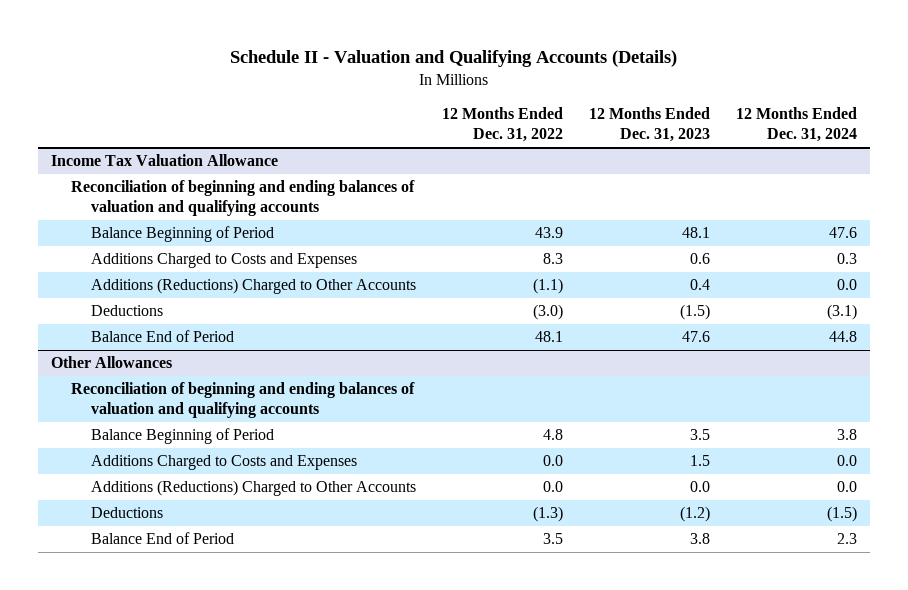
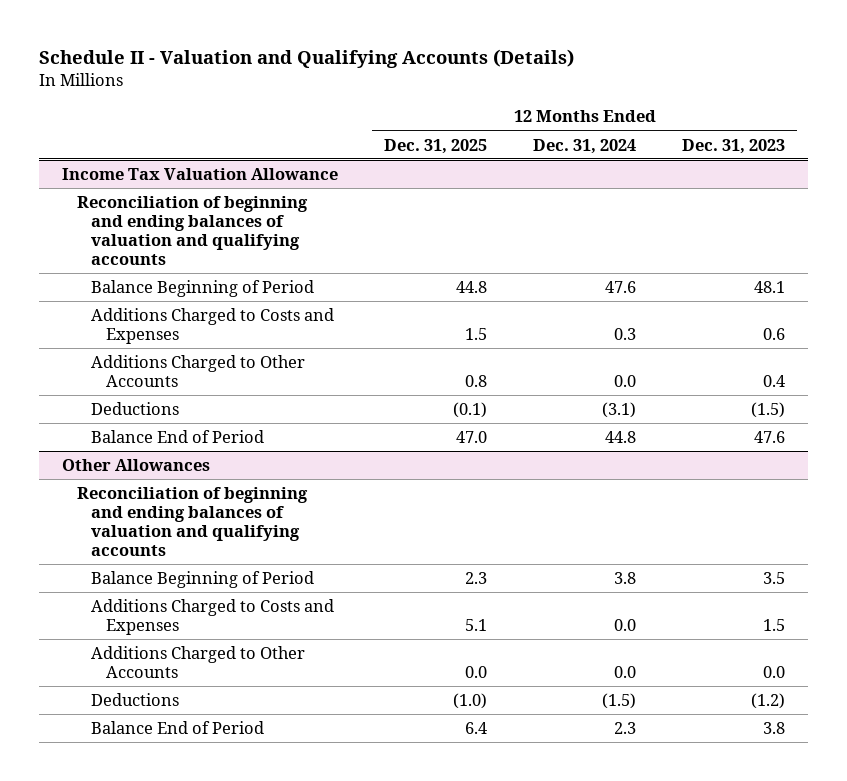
- | 12 Months Ended Dec. 31, 2022 | 12 Months Ended Dec. 31, 2023 | 12 Months Ended Dec. 31, 2024
+ | 12 Months Ended Dec. 31, 2025 | 12 Months Ended Dec. 31, 2024 | 12 Months Ended Dec. 31, 2023
@ Income Tax Valuation Allowance
- Additions (Reductions) Charged to Other Accounts | (1.1) | 0.4 | 0.0
+ Additions Charged to Other Accounts | 0.8 | 0.0 | 0.4
@ Other Allowances
- Additions (Reductions) Charged to Other Accounts | 0.0 | 0.0 | 0.0
+ Additions Charged to Other Accounts | 0.0 | 0.0 | 0.0

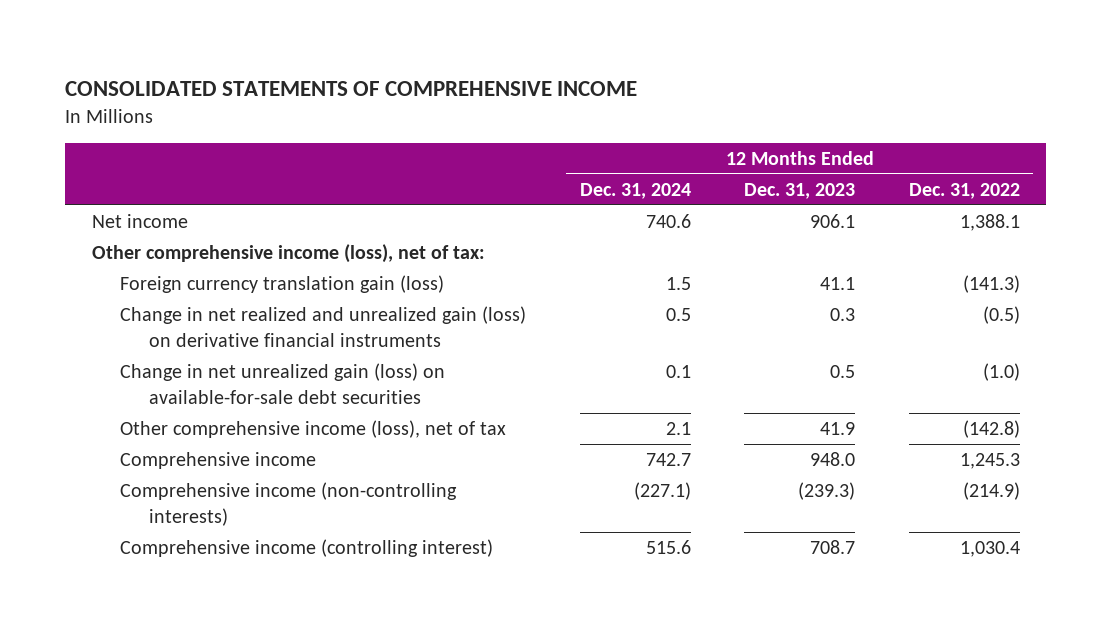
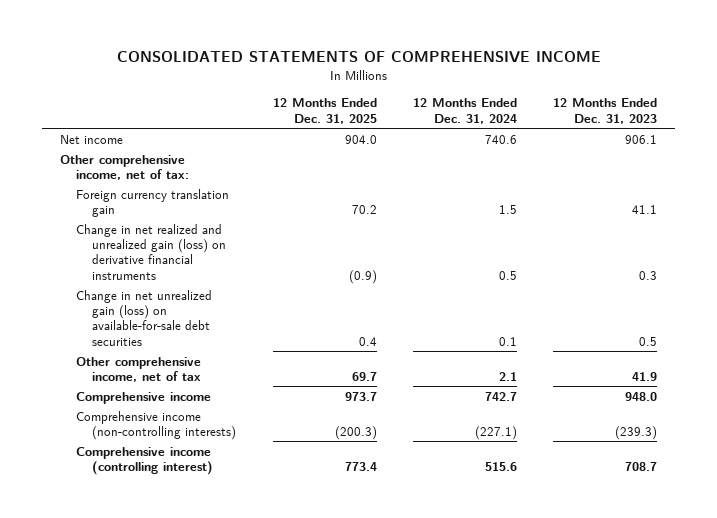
- | 12 Months Ended Dec. 31, 2024 | 12 Months Ended Dec. 31, 2023 | 12 Months Ended Dec. 31, 2022
+ | 12 Months Ended Dec. 31, 2025 | 12 Months Ended Dec. 31, 2024 | 12 Months Ended Dec. 31, 2023
- Other comprehensive income (loss), net of tax:
- Foreign currency translation gain (loss) | 1.5 | 41.1 | (141.3)
+ Other comprehensive income, net of tax:
+ Foreign currency translation gain | 70.2 | 1.5 | 41.1
- Other comprehensive income (loss), net of tax | 2.1 | 41.9 | (142.8)
+ Other comprehensive income, net of tax | 69.7 | 2.1 | 41.9

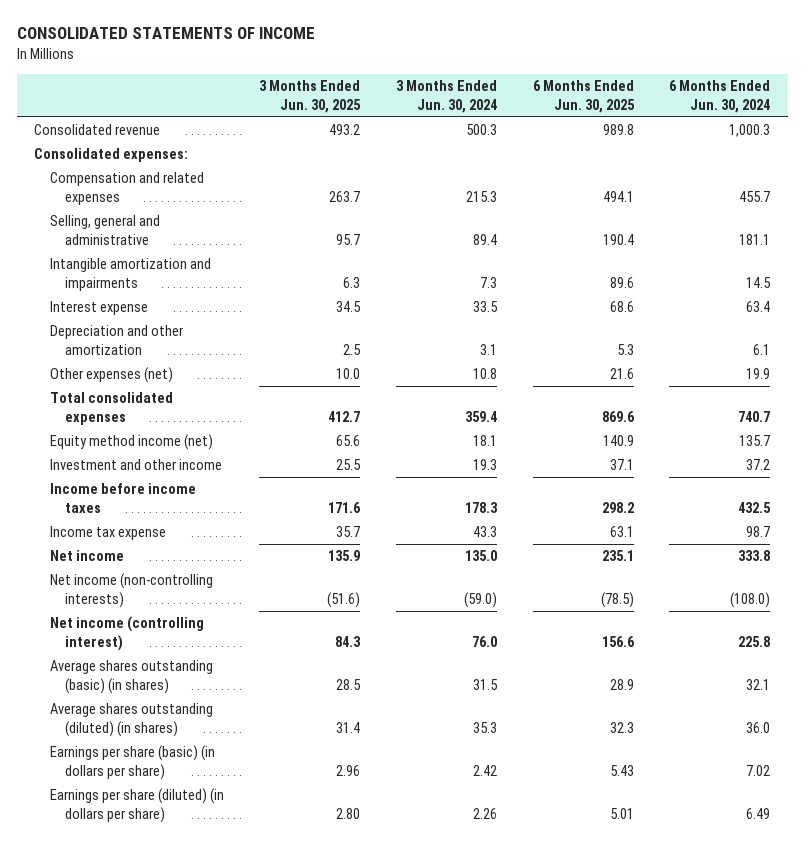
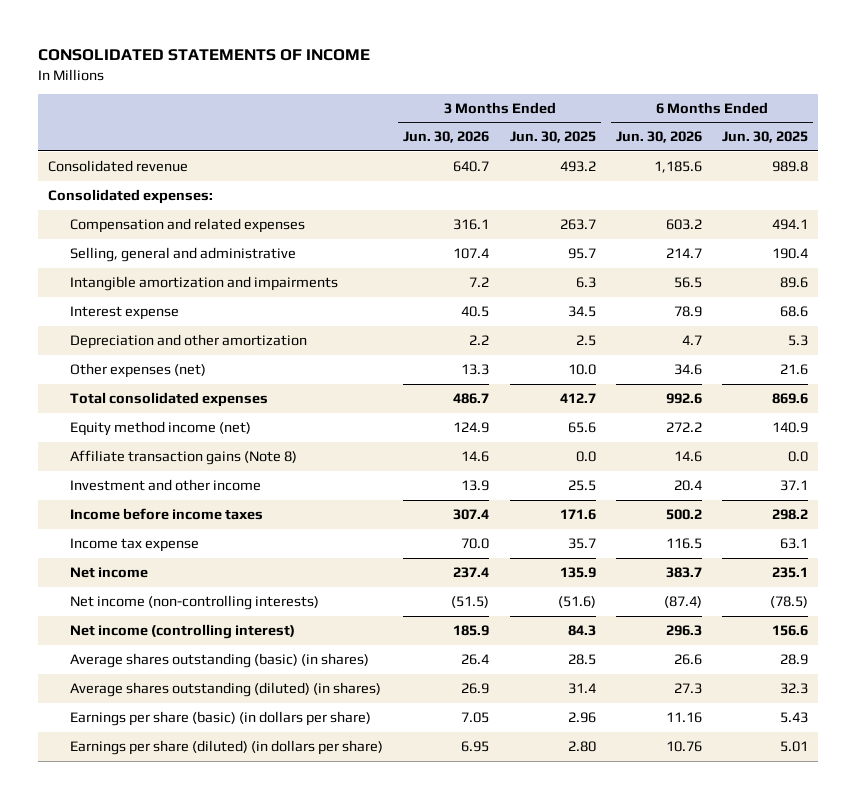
- | 3 Months Ended Jun. 30, 2025 | 3 Months Ended Jun. 30, 2024 | 6 Months Ended Jun. 30, 2025 | 6 Months Ended Jun. 30, 2024
+ | 3 Months Ended Jun. 30, 2026 | 3 Months Ended Jun. 30, 2025 | 6 Months Ended Jun. 30, 2026 | 6 Months Ended Jun. 30, 2025
+ Affiliate transaction gains (Note 8) | 14.6 | 0.0 | 14.6 | 0.0

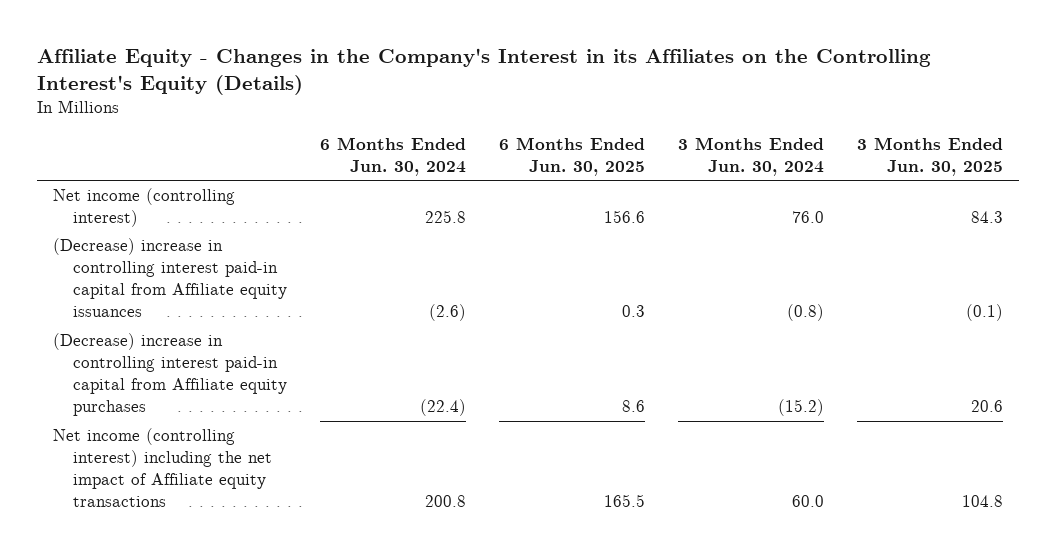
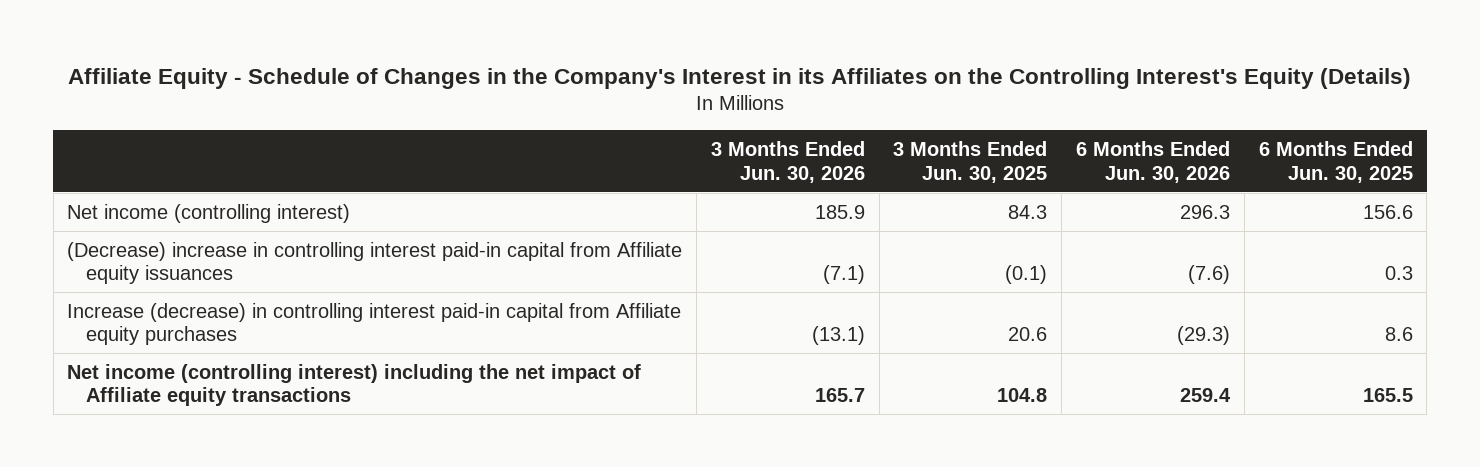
- Affiliate Equity - Changes in the Company's Interest in its Affiliates on the Controlling Interest's Equity (Details)
+ Affiliate Equity - Schedule of Changes in the Company's Interest in its Affiliates on the Controlling Interest's Equity (Details)
- | 6 Months Ended Jun. 30, 2024 | 6 Months Ended Jun. 30, 2025 | 3 Months Ended Jun. 30, 2024 | 3 Months Ended Jun. 30, 2025
+ | 3 Months Ended Jun. 30, 2026 | 3 Months Ended Jun. 30, 2025 | 6 Months Ended Jun. 30, 2026 | 6 Months Ended Jun. 30, 2025
- (Decrease) increase in controlling interest paid-in capital from Affiliate equity purchases | (22.4) | 8.6 | (15.2) | 20.6
+ Increase (decrease) in controlling interest paid-in capital from Affiliate equity purchases | (13.1) | 20.6 | (29.3) | 8.6

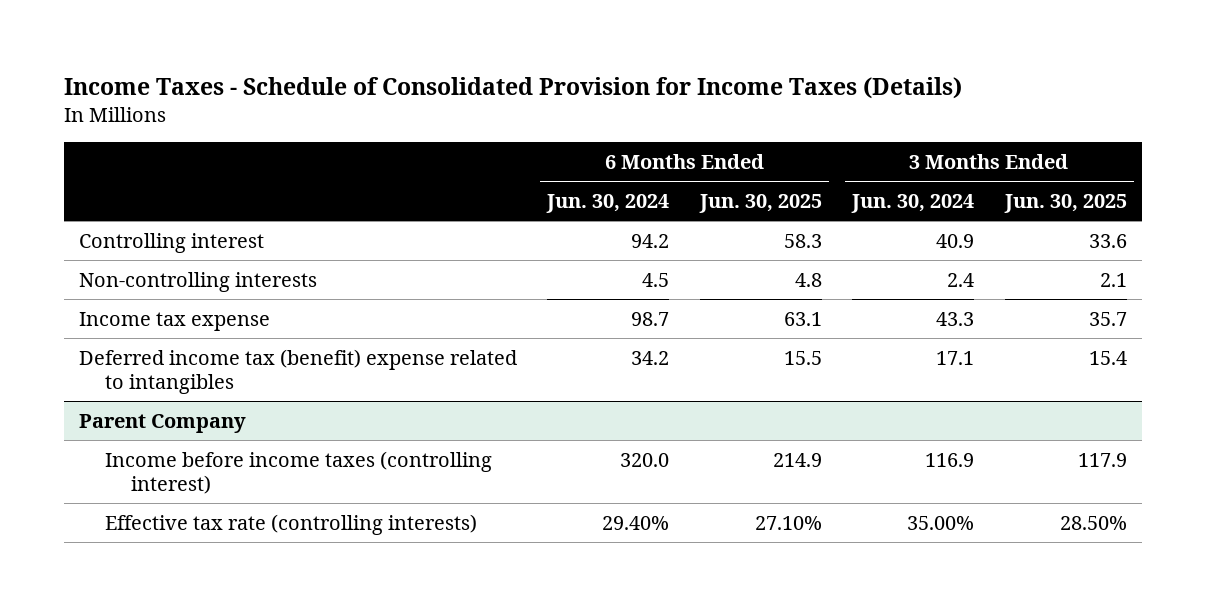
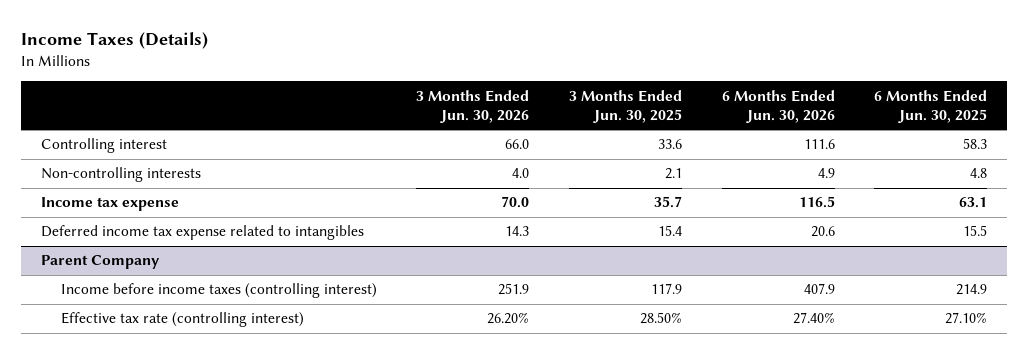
- Income Taxes - Schedule of Consolidated Provision for Income Taxes (Details)
+ Income Taxes (Details)
- | 6 Months Ended Jun. 30, 2024 | 6 Months Ended Jun. 30, 2025 | 3 Months Ended Jun. 30, 2024 | 3 Months Ended Jun. 30, 2025
+ | 3 Months Ended Jun. 30, 2026 | 3 Months Ended Jun. 30, 2025 | 6 Months Ended Jun. 30, 2026 | 6 Months Ended Jun. 30, 2025
- Deferred income tax (benefit) expense related to intangibles | 34.2 | 15.5 | 17.1 | 15.4
+ Deferred income tax expense related to intangibles | 14.3 | 15.4 | 20.6 | 15.5
@ Parent Company
- Effective tax rate (controlling interests) | 29.40% | 27.10% | 35.00% | 28.50%
+ Effective tax rate (controlling interest) | 26.20% | 28.50% | 27.40% | 27.10%

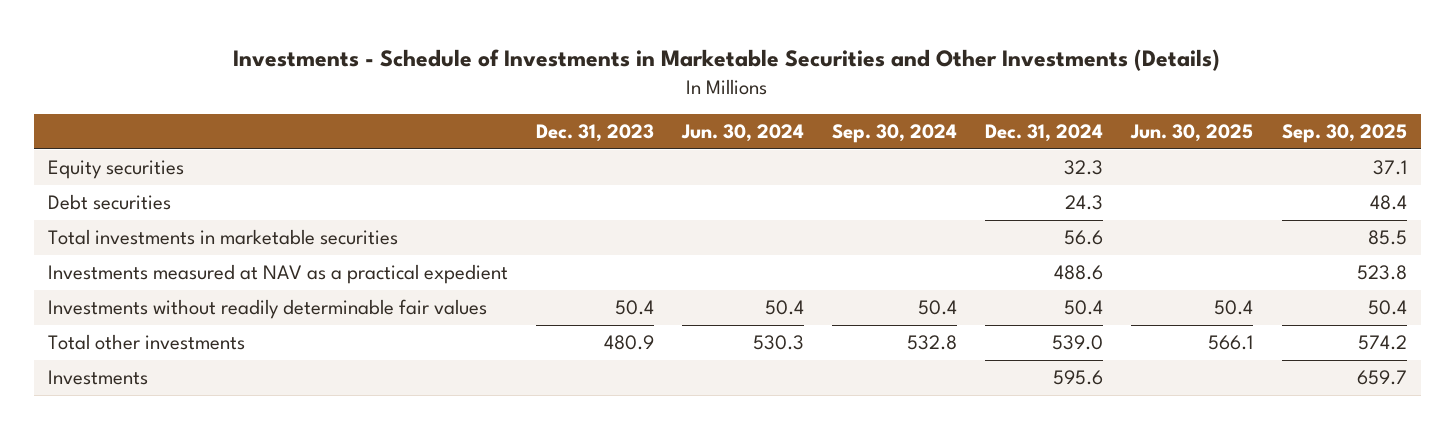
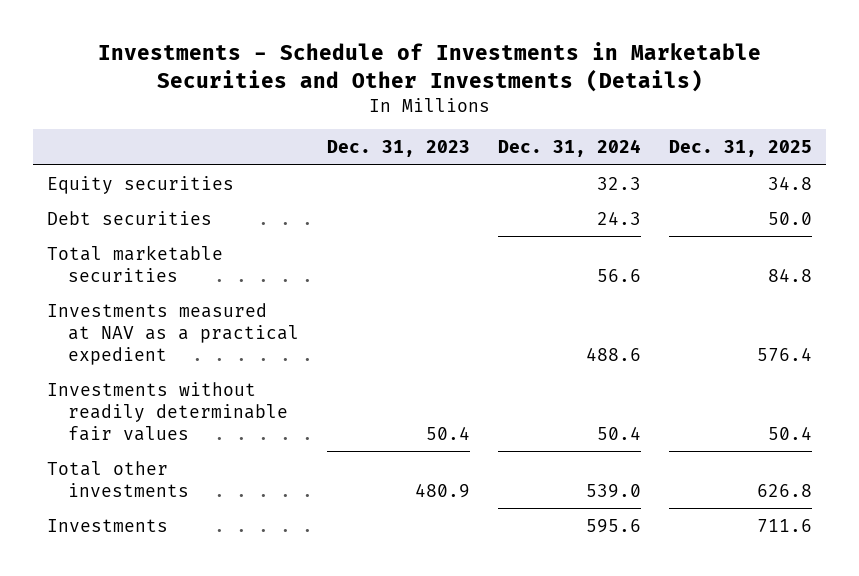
- | Dec. 31, 2023 | Jun. 30, 2024 | Sep. 30, 2024 | Dec. 31, 2024 | Jun. 30, 2025 | Sep. 30, 2025
+ | Dec. 31, 2023 | Dec. 31, 2024 | Dec. 31, 2025
- Total investments in marketable securities | | | | 56.6 | | 85.5
+ Total marketable securities | | 56.6 | 84.8

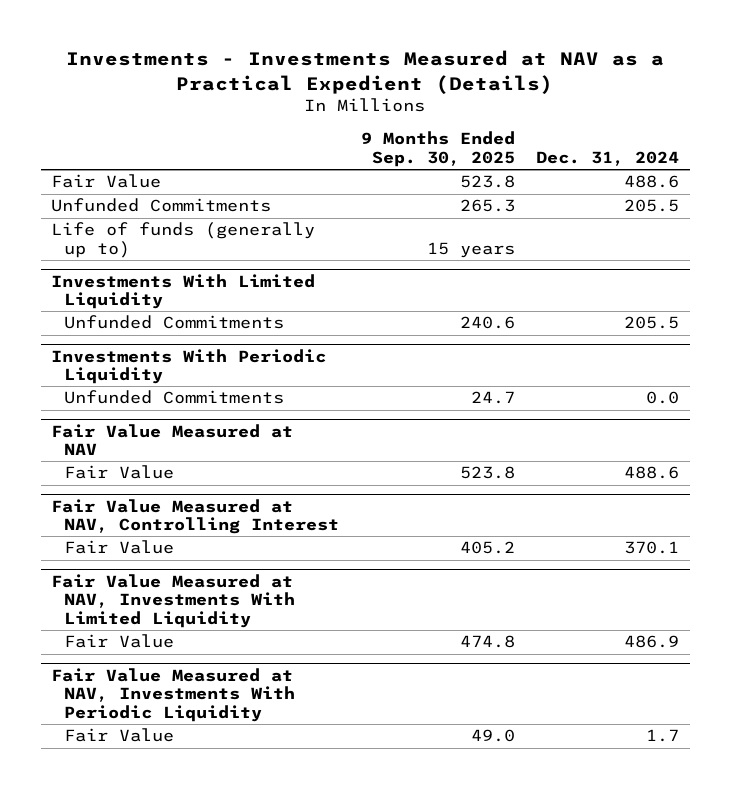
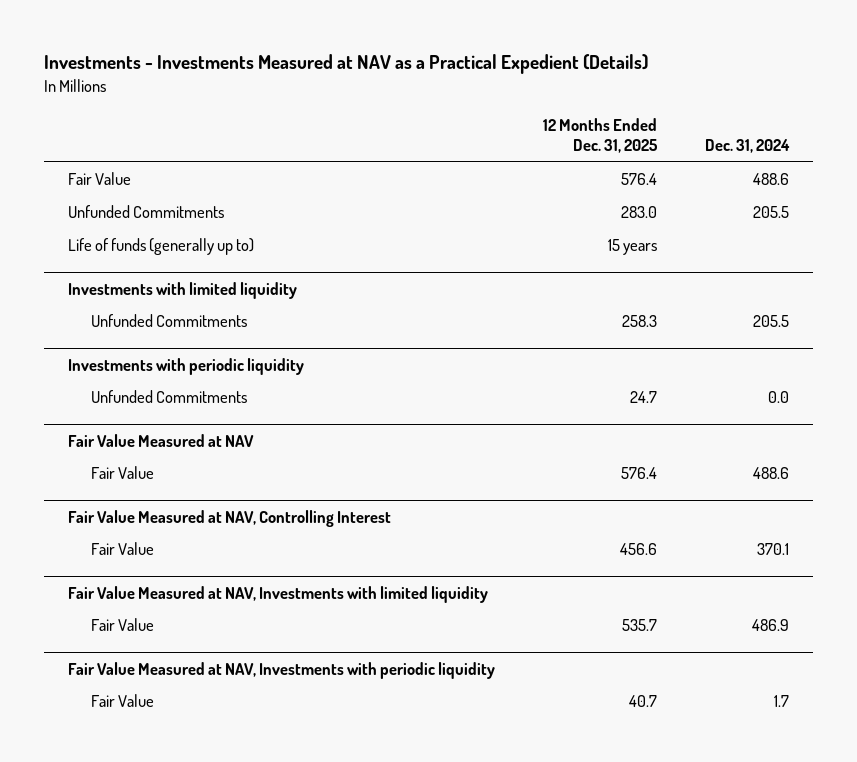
- | 9 Months Ended Sep. 30, 2025 | Dec. 31, 2024
+ | 12 Months Ended Dec. 31, 2025 | Dec. 31, 2024
- Investments With Limited Liquidity
+ Investments with limited liquidity
- Investments With Periodic Liquidity
+ Investments with periodic liquidity
- Fair Value Measured at NAV, Investments With Limited Liquidity
+ Fair Value Measured at NAV, Investments with limited liquidity
- Fair Value Measured at NAV, Investments With Periodic Liquidity
+ Fair Value Measured at NAV, Investments with periodic liquidity

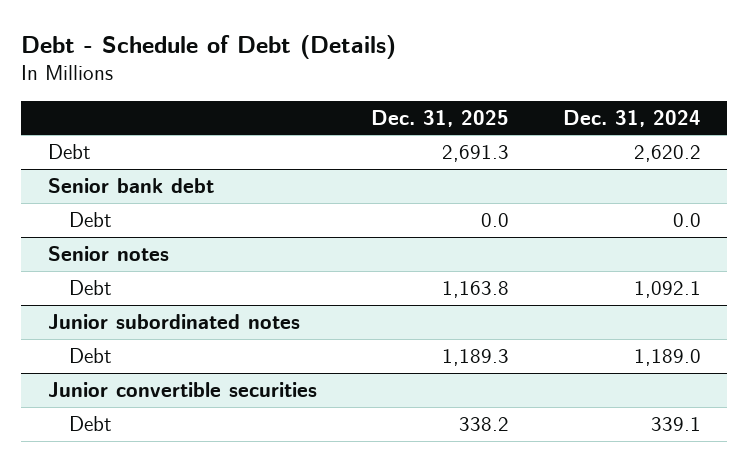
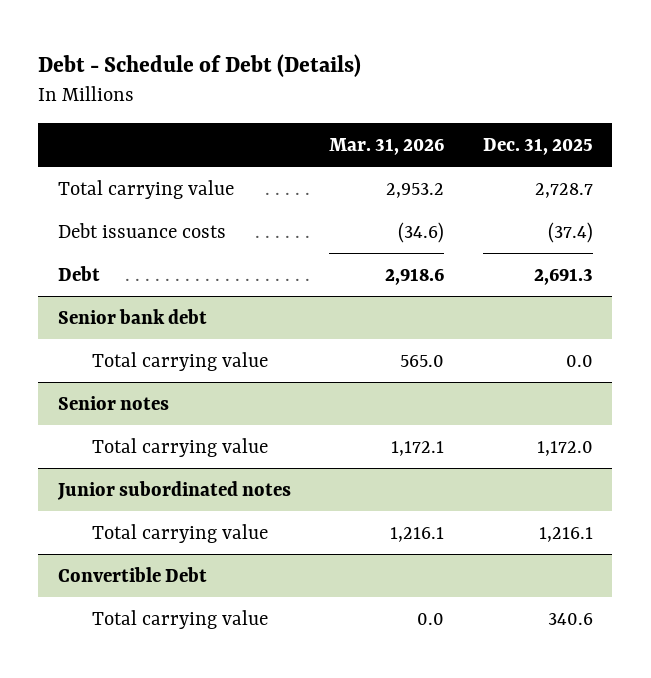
- | Dec. 31, 2025 | Dec. 31, 2024
+ | Mar. 31, 2026 | Dec. 31, 2025
+ Total carrying value | 2,953.2 | 2,728.7
+ Debt issuance costs | (34.6) | (37.4)
@ Senior bank debt
- Debt | 0.0 | 0.0
+ Total carrying value | 565.0 | 0.0
@ Senior notes
- Debt | 1,163.8 | 1,092.1
+ Total carrying value | 1,172.1 | 1,172.0
@ Junior subordinated notes
- Debt | 1,189.3 | 1,189.0
- Junior convertible securities
- Debt | 338.2 | 339.1
@ Junior subordinated notes
+ Total carrying value | 1,216.1 | 1,216.1
+ Convertible Debt
+ Total carrying value | 0.0 | 340.6

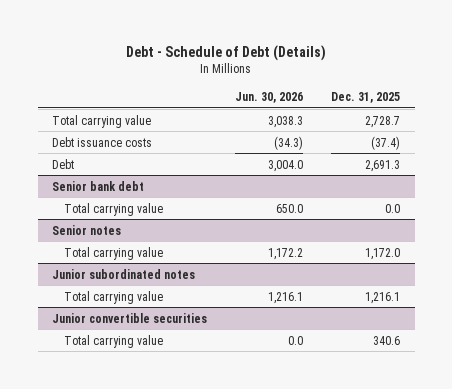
- | Mar. 31, 2026 | Dec. 31, 2025
+ | Jun. 30, 2026 | Dec. 31, 2025
- Convertible Debt
+ Junior convertible securities

